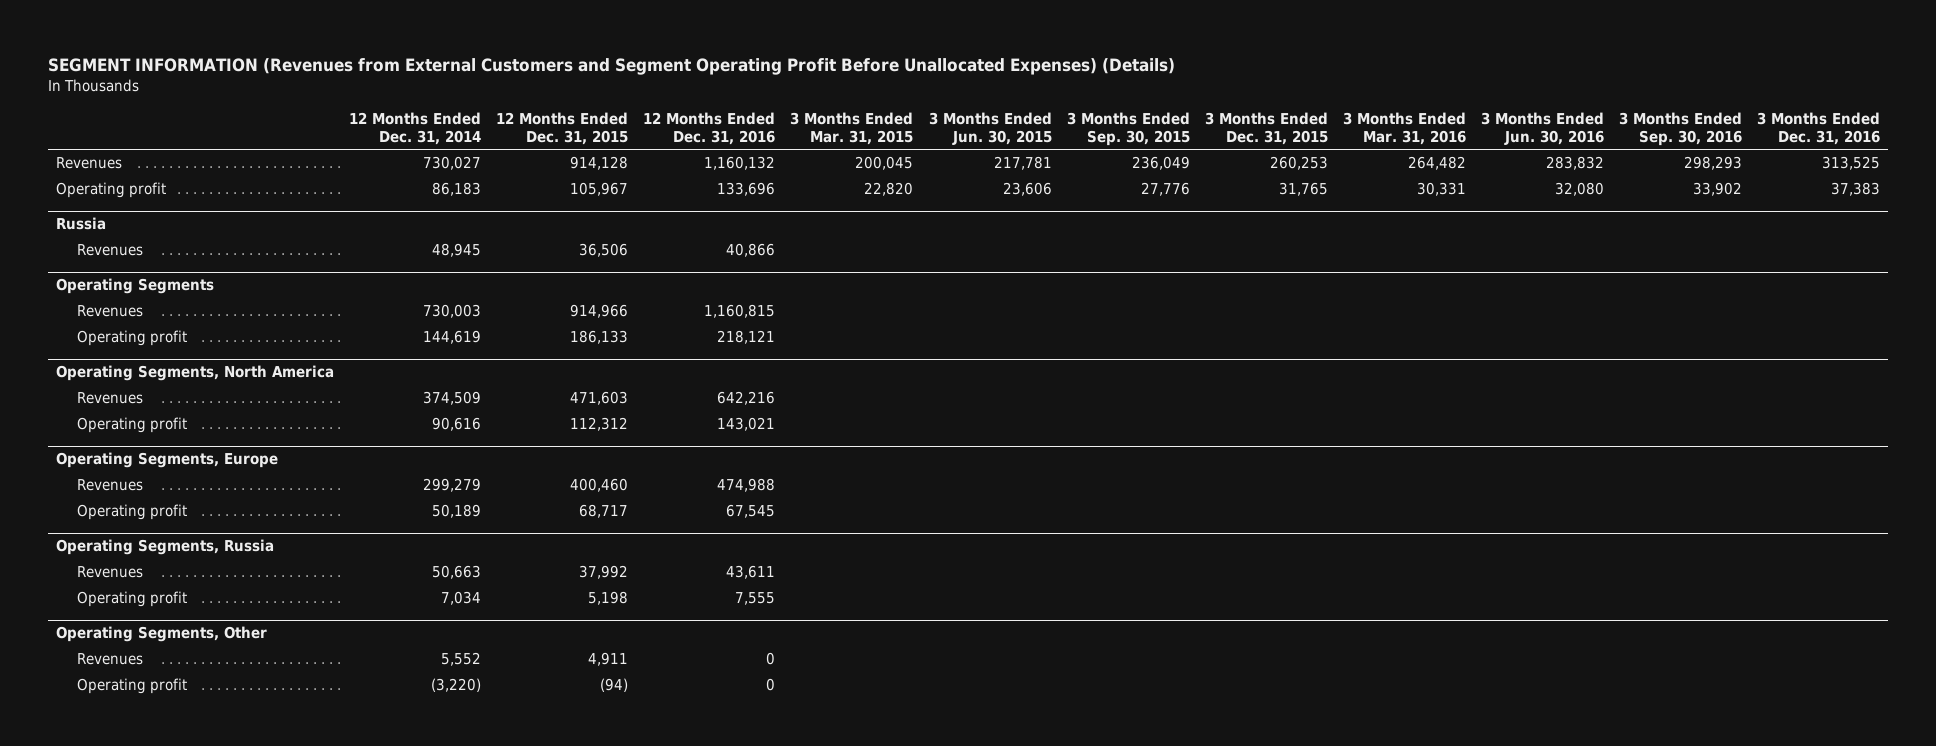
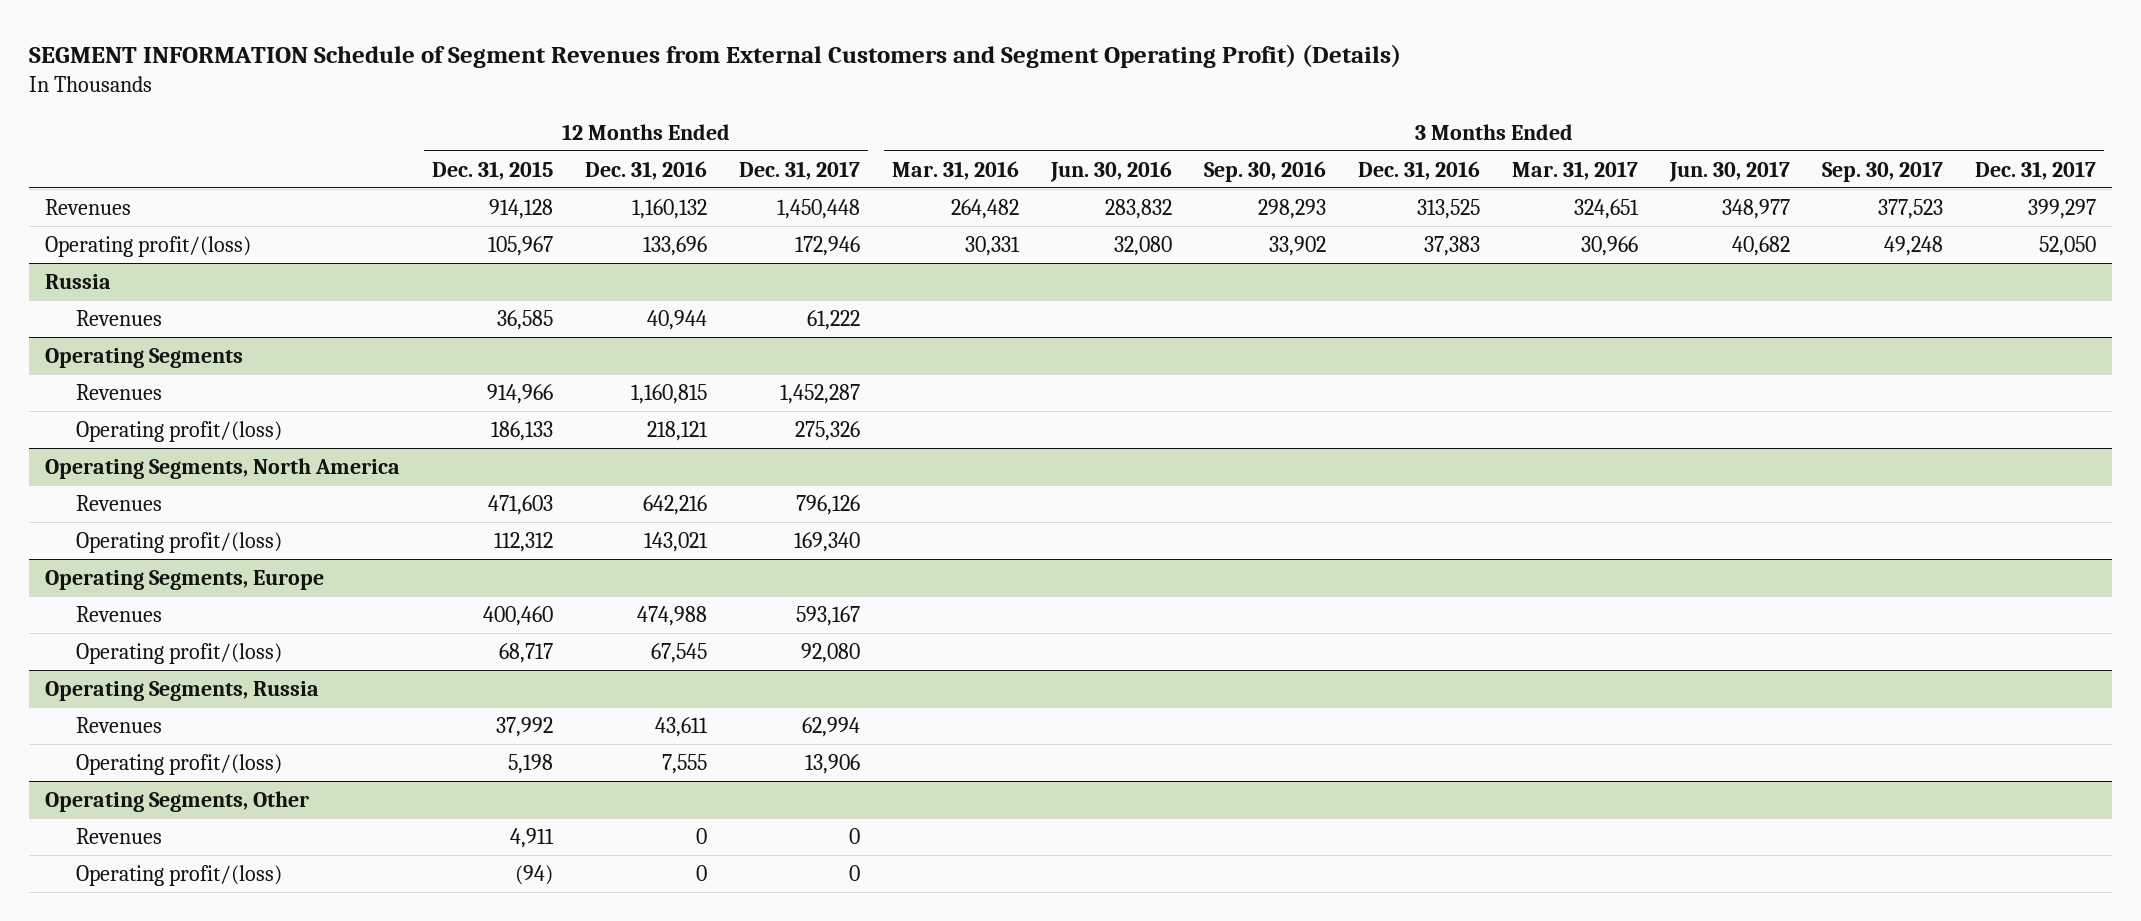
- SEGMENT INFORMATION (Revenues from External Customers and Segment Operating Profit Before Unallocated Expenses) (Details)
+ SEGMENT INFORMATION Schedule of Segment Revenues from External Customers and Segment Operating Profit) (Details)
- | 12 Months Ended Dec. 31, 2014 | 12 Months Ended Dec. 31, 2015 | 12 Months Ended Dec. 31, 2016 | 3 Months Ended Mar. 31, 2015 | 3 Months Ended Jun. 30, 2015 | 3 Months Ended Sep. 30, 2015 | 3 Months Ended Dec. 31, 2015 | 3 Months Ended Mar. 31, 2016 | 3 Months Ended Jun. 30, 2016 | 3 Months Ended Sep. 30, 2016 | 3 Months Ended Dec. 31, 2016
+ | 12 Months Ended Dec. 31, 2015 | 12 Months Ended Dec. 31, 2016 | 12 Months Ended Dec. 31, 2017 | 3 Months Ended Mar. 31, 2016 | 3 Months Ended Jun. 30, 2016 | 3 Months Ended Sep. 30, 2016 | 3 Months Ended Dec. 31, 2016 | 3 Months Ended Mar. 31, 2017 | 3 Months Ended Jun. 30, 2017 | 3 Months Ended Sep. 30, 2017 | 3 Months Ended Dec. 31, 2017
- Operating profit | 86,183 | 105,967 | 133,696 | 22,820 | 23,606 | 27,776 | 31,765 | 30,331 | 32,080 | 33,902 | 37,383
+ Operating profit/(loss) | 105,967 | 133,696 | 172,946 | 30,331 | 32,080 | 33,902 | 37,383 | 30,966 | 40,682 | 49,248 | 52,050
@ Russia
- Revenues | 48,945 | 36,506 | 40,866 | | | | | | | |
+ Revenues | 36,585 | 40,944 | 61,222 | | | | | | | |
@ Operating Segments
- Operating profit | 144,619 | 186,133 | 218,121 | | | | | | | |
+ Operating profit/(loss) | 186,133 | 218,121 | 275,326 | | | | | | | |
@ Operating Segments, North America
- Operating profit | 90,616 | 112,312 | 143,021 | | | | | | | |
+ Operating profit/(loss) | 112,312 | 143,021 | 169,340 | | | | | | | |
@ Operating Segments, Europe
- Operating profit | 50,189 | 68,717 | 67,545 | | | | | | | |
+ Operating profit/(loss) | 68,717 | 67,545 | 92,080 | | | | | | | |
@ Operating Segments, Russia
- Operating profit | 7,034 | 5,198 | 7,555 | | | | | | | |
+ Operating profit/(loss) | 5,198 | 7,555 | 13,906 | | | | | | | |
@ Operating Segments, Other
- Operating profit | (3,220) | (94) | 0 | | | | | | | |
+ Operating profit/(loss) | (94) | 0 | 0 | | | | | | | |

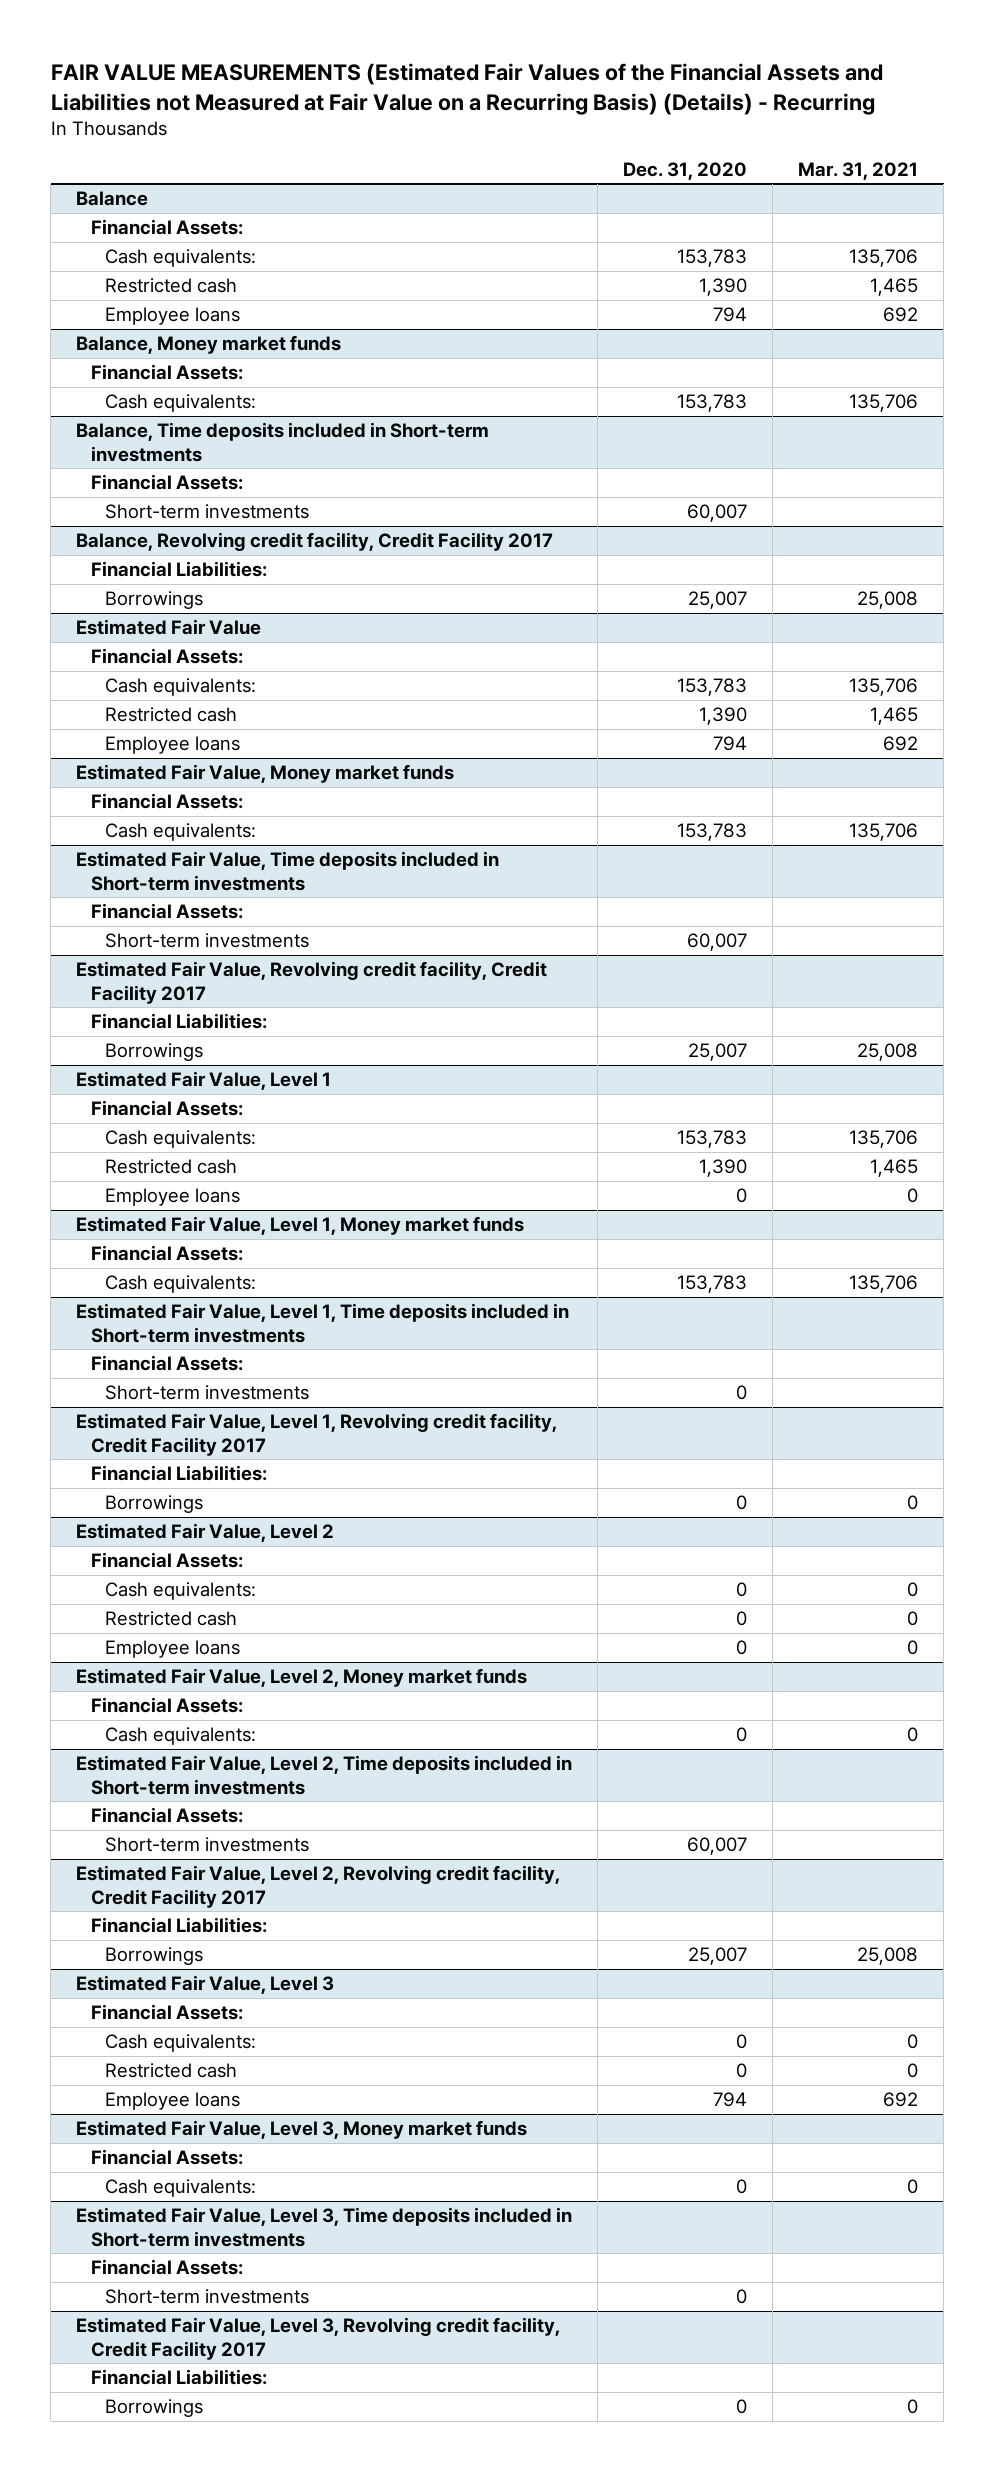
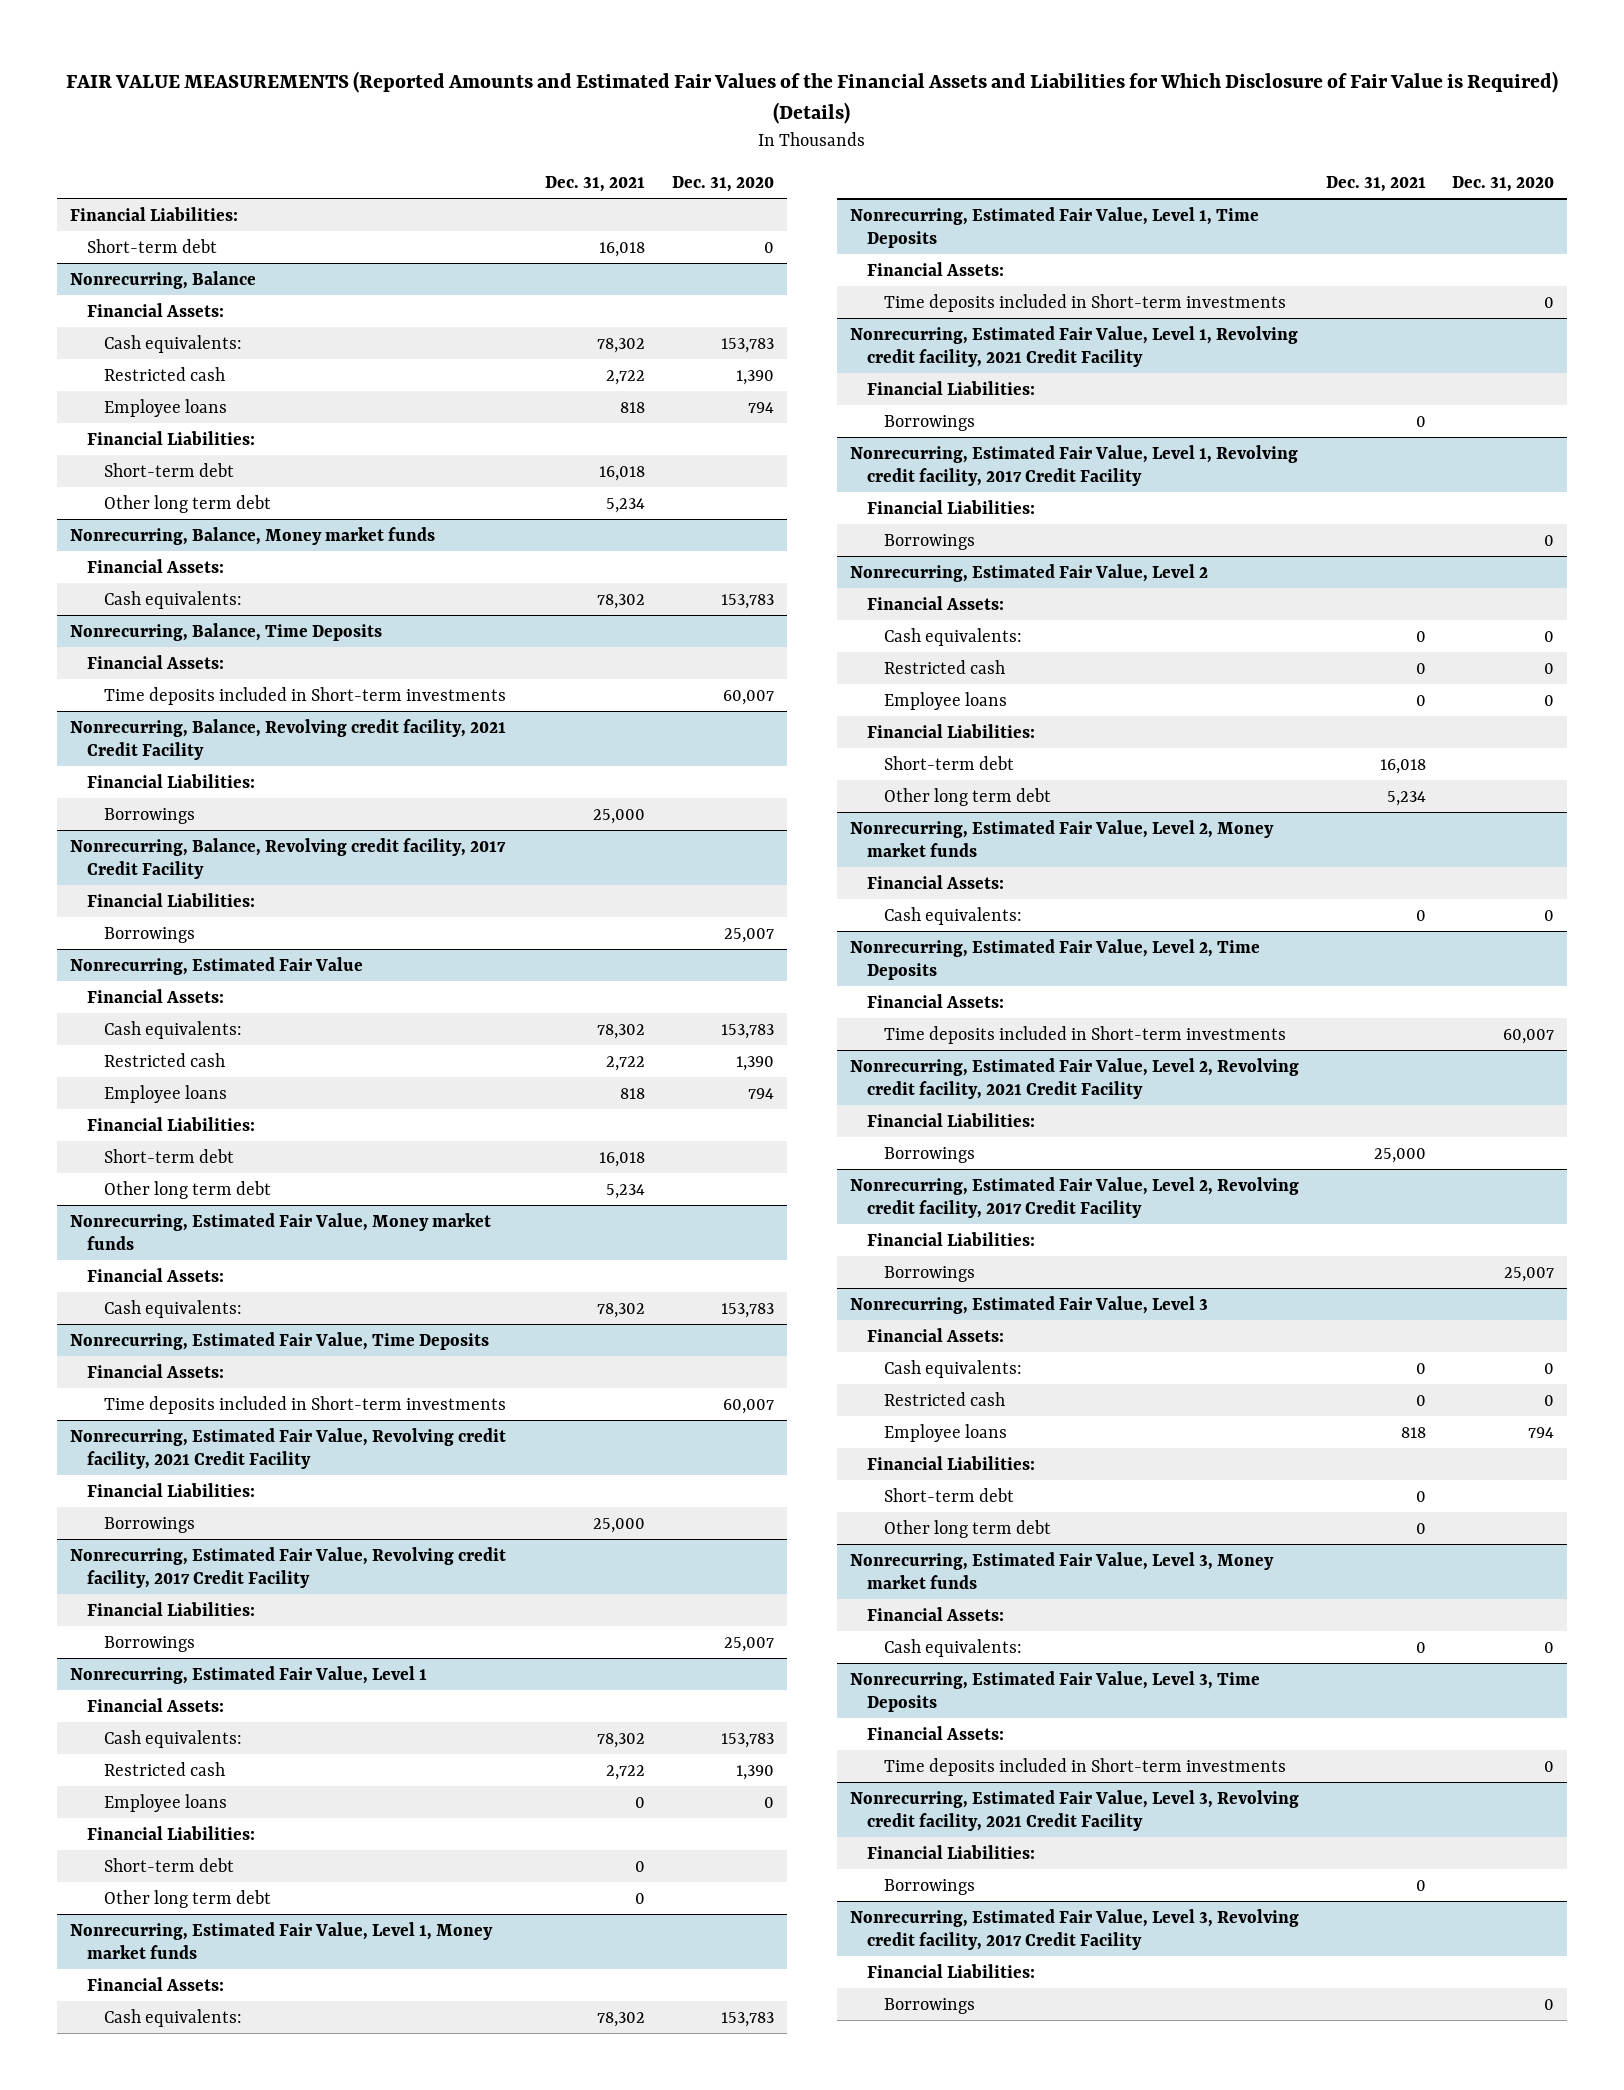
- FAIR VALUE MEASUREMENTS (Estimated Fair Values of the Financial Assets and Liabilities not Measured at Fair Value on a Recurring Basis) (Details) - Recurring
+ FAIR VALUE MEASUREMENTS (Reported Amounts and Estimated Fair Values of the Financial Assets and Liabilities for Which Disclosure of Fair Value is Required) (Details)
- | Dec. 31, 2020 | Mar. 31, 2021
+ | Dec. 31, 2021 | Dec. 31, 2020
- Balance
+ Financial Liabilities:
+ Short-term debt | 16,018 | 0
+ Nonrecurring, Balance
- Balance, Money market funds
+ Financial Liabilities:
+ Short-term debt | 16,018 |
+ Other long term debt | 5,234 |
+ Nonrecurring, Balance, Money market funds
- Balance, Time deposits included in Short-term investments
+ Nonrecurring, Balance, Time Deposits
- Short-term investments | 60,007 |
- Balance, Revolving credit facility, Credit Facility 2017
+ Time deposits included in Short-term investments | | 60,007
+ Nonrecurring, Balance, Revolving credit facility, 2021 Credit Facility
+ Borrowings | 25,000 |
+ Nonrecurring, Balance, Revolving credit facility, 2017 Credit Facility
+ Financial Liabilities:
- Estimated Fair Value
+ Nonrecurring, Estimated Fair Value
- Estimated Fair Value, Money market funds
+ Financial Liabilities:
+ Short-term debt | 16,018 |
+ Other long term debt | 5,234 |
+ Nonrecurring, Estimated Fair Value, Money market funds
- Estimated Fair Value, Time deposits included in Short-term investments
+ Nonrecurring, Estimated Fair Value, Time Deposits
- Short-term investments | 60,007 |
- Estimated Fair Value, Revolving credit facility, Credit Facility 2017
+ Time deposits included in Short-term investments | | 60,007
+ Nonrecurring, Estimated Fair Value, Revolving credit facility, 2021 Credit Facility
+ Borrowings | 25,000 |
+ Nonrecurring, Estimated Fair Value, Revolving credit facility, 2017 Credit Facility
+ Financial Liabilities:
- Estimated Fair Value, Level 1
+ Nonrecurring, Estimated Fair Value, Level 1
- Estimated Fair Value, Level 1, Money market funds
+ Financial Liabilities:
+ Short-term debt | 0 |
+ Other long term debt | 0 |
+ Nonrecurring, Estimated Fair Value, Level 1, Money market funds
- Estimated Fair Value, Level 1, Time deposits included in Short-term investments
+ Nonrecurring, Estimated Fair Value, Level 1, Time Deposits
- Short-term investments | 0 |
- Estimated Fair Value, Level 1, Revolving credit facility, Credit Facility 2017
+ Time deposits included in Short-term investments | | 0
+ Nonrecurring, Estimated Fair Value, Level 1, Revolving credit facility, 2021 Credit Facility
+ Borrowings | 0 |
+ Nonrecurring, Estimated Fair Value, Level 1, Revolving credit facility, 2017 Credit Facility
+ Financial Liabilities:
- Estimated Fair Value, Level 2
+ Nonrecurring, Estimated Fair Value, Level 2
- Estimated Fair Value, Level 2, Money market funds
+ Financial Liabilities:
+ Short-term debt | 16,018 |
+ Other long term debt | 5,234 |
+ Nonrecurring, Estimated Fair Value, Level 2, Money market funds
- Estimated Fair Value, Level 2, Time deposits included in Short-term investments
+ Nonrecurring, Estimated Fair Value, Level 2, Time Deposits
- Short-term investments | 60,007 |
- Estimated Fair Value, Level 2, Revolving credit facility, Credit Facility 2017
+ Time deposits included in Short-term investments | | 60,007
+ Nonrecurring, Estimated Fair Value, Level 2, Revolving credit facility, 2021 Credit Facility
+ Borrowings | 25,000 |
+ Nonrecurring, Estimated Fair Value, Level 2, Revolving credit facility, 2017 Credit Facility
+ Financial Liabilities:
- Estimated Fair Value, Level 3
+ Nonrecurring, Estimated Fair Value, Level 3
- Estimated Fair Value, Level 3, Money market funds
+ Financial Liabilities:
+ Short-term debt | 0 |
+ Other long term debt | 0 |
+ Nonrecurring, Estimated Fair Value, Level 3, Money market funds
- Estimated Fair Value, Level 3, Time deposits included in Short-term investments
+ Nonrecurring, Estimated Fair Value, Level 3, Time Deposits
- Short-term investments | 0 |
- Estimated Fair Value, Level 3, Revolving credit facility, Credit Facility 2017
+ Time deposits included in Short-term investments | | 0
+ Nonrecurring, Estimated Fair Value, Level 3, Revolving credit facility, 2021 Credit Facility
+ Borrowings | 0 |
+ Nonrecurring, Estimated Fair Value, Level 3, Revolving credit facility, 2017 Credit Facility
+ Financial Liabilities:

